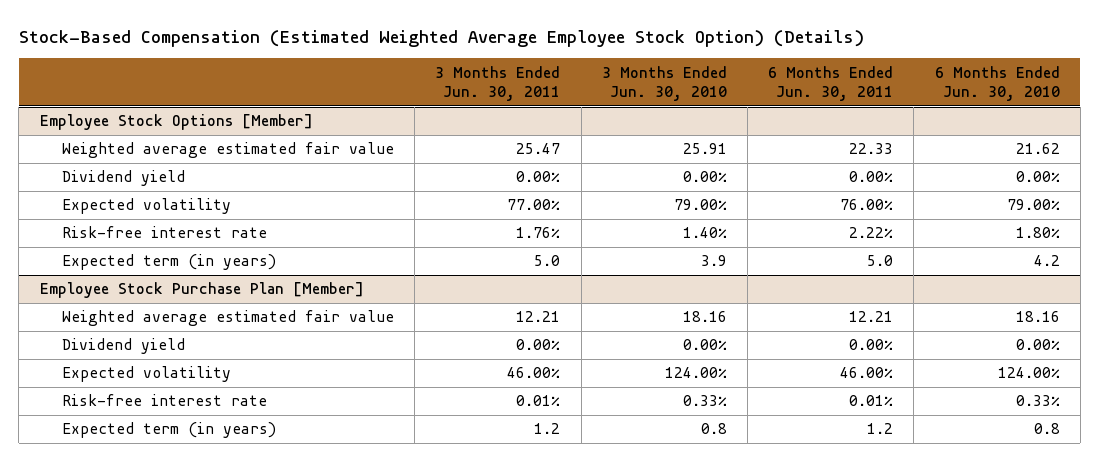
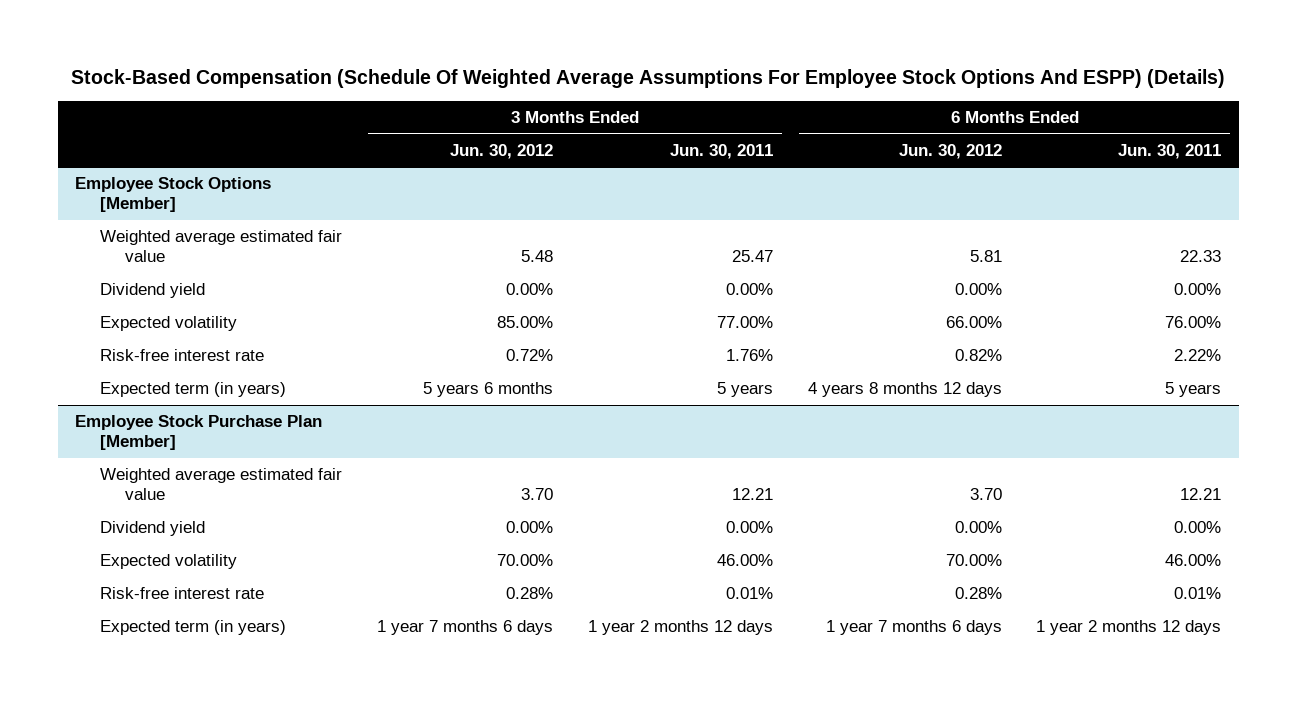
- Stock-Based Compensation (Estimated Weighted Average Employee Stock Option) (Details)
+ Stock-Based Compensation (Schedule Of Weighted Average Assumptions For Employee Stock Options And ESPP) (Details)
- | 3 Months Ended Jun. 30, 2011 | 3 Months Ended Jun. 30, 2010 | 6 Months Ended Jun. 30, 2011 | 6 Months Ended Jun. 30, 2010
+ | 3 Months Ended Jun. 30, 2012 | 3 Months Ended Jun. 30, 2011 | 6 Months Ended Jun. 30, 2012 | 6 Months Ended Jun. 30, 2011
@ Employee Stock Options [Member]
- Expected term (in years) | 5.0 | 3.9 | 5.0 | 4.2
+ Expected term (in years) | 5 years 6 months | 5 years | 4 years 8 months 12 days | 5 years
@ Employee Stock Purchase Plan [Member]
- Expected term (in years) | 1.2 | 0.8 | 1.2 | 0.8
+ Expected term (in years) | 1 year 7 months 6 days | 1 year 2 months 12 days | 1 year 7 months 6 days | 1 year 2 months 12 days

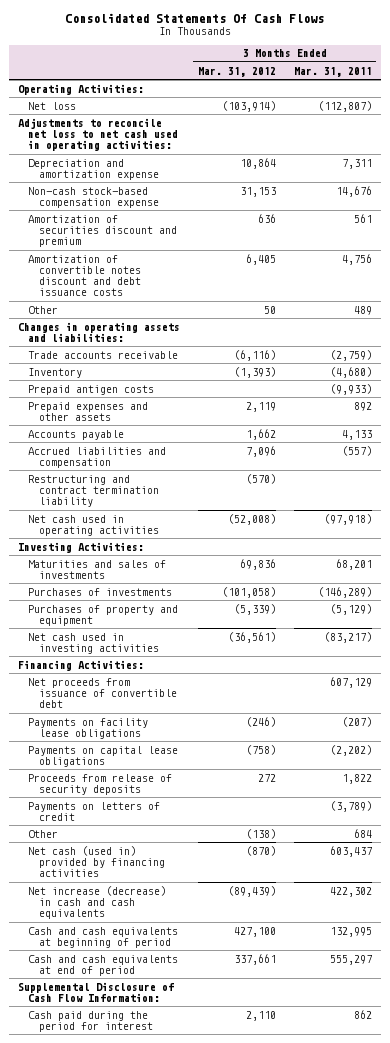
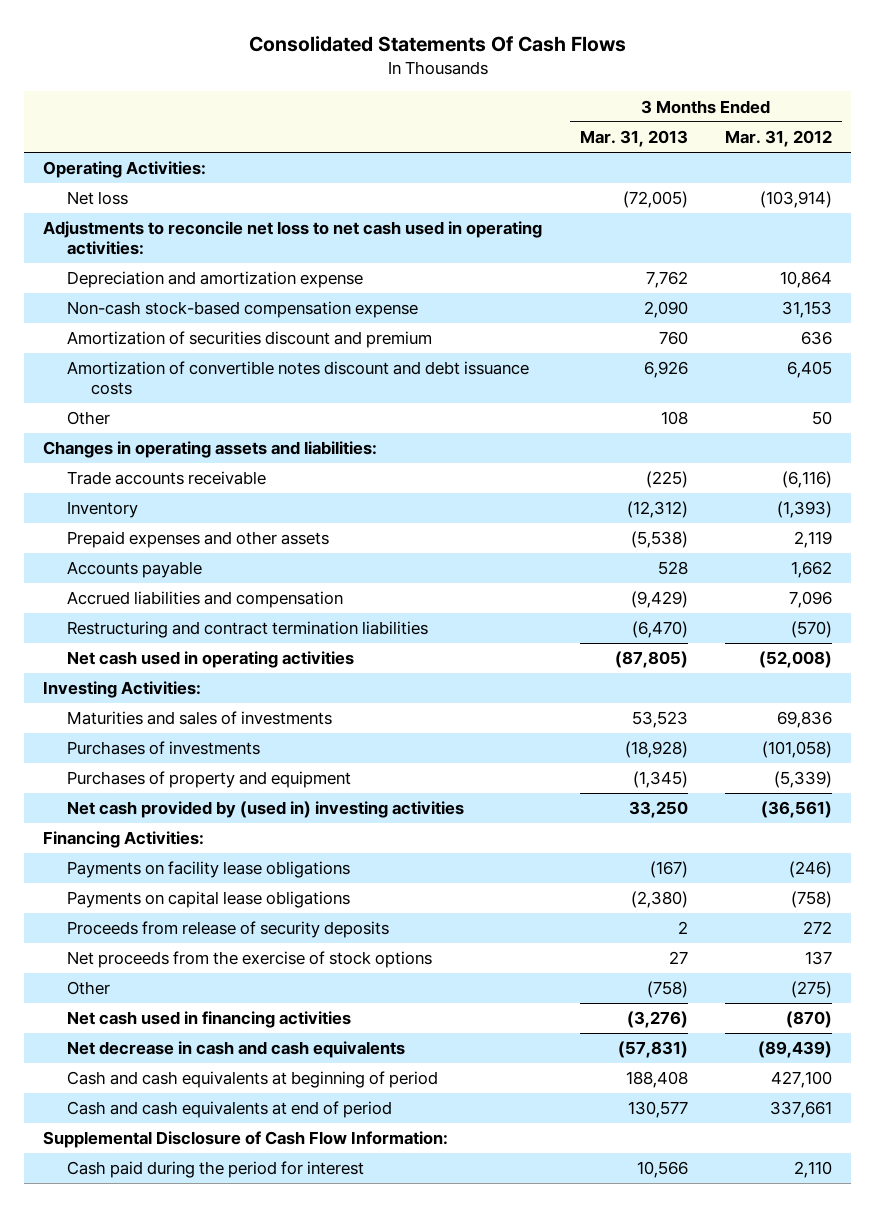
- | 3 Months Ended Mar. 31, 2012 | 3 Months Ended Mar. 31, 2011
+ | 3 Months Ended Mar. 31, 2013 | 3 Months Ended Mar. 31, 2012
- Prepaid antigen costs | | (9,933)
- Restructuring and contract termination liability | (570) |
+ Restructuring and contract termination liabilities | (6,470) | (570)
- Net cash used in investing activities | (36,561) | (83,217)
+ Net cash provided by (used in) investing activities | 33,250 | (36,561)
- Net proceeds from issuance of convertible debt | | 607,129
- Payments on letters of credit | | (3,789)
- Other | (138) | 684
- Net cash (used in) provided by financing activities | (870) | 603,437
- Net increase (decrease) in cash and cash equivalents | (89,439) | 422,302
+ Net proceeds from the exercise of stock options | 27 | 137
+ Other | (758) | (275)
+ Net cash used in financing activities | (3,276) | (870)
+ Net decrease in cash and cash equivalents | (57,831) | (89,439)

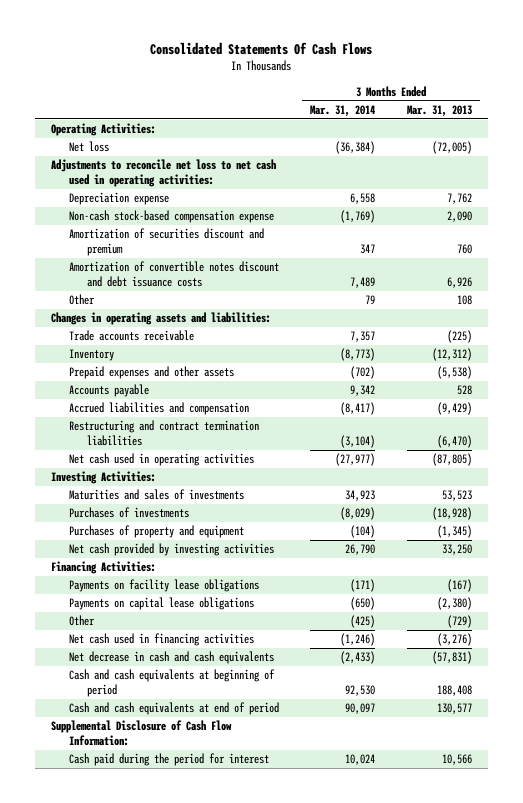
- | 3 Months Ended Mar. 31, 2013 | 3 Months Ended Mar. 31, 2012
+ | 3 Months Ended Mar. 31, 2014 | 3 Months Ended Mar. 31, 2013
- Depreciation and amortization expense | 7,762 | 10,864
+ Depreciation expense | 6,558 | 7,762
- Net cash provided by (used in) investing activities | 33,250 | (36,561)
+ Net cash provided by investing activities | 26,790 | 33,250
- Proceeds from release of security deposits | 2 | 272
- Net proceeds from the exercise of stock options | 27 | 137
- Other | (758) | (275)
+ Other | (425) | (729)

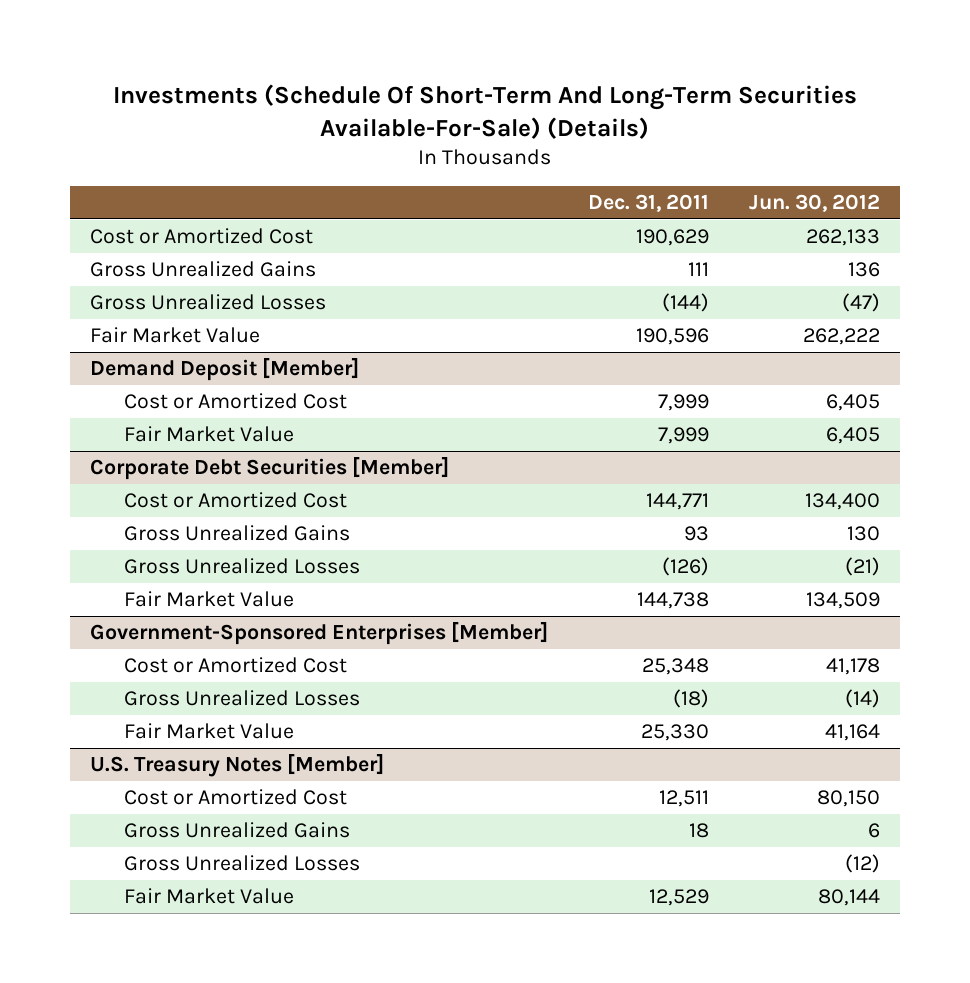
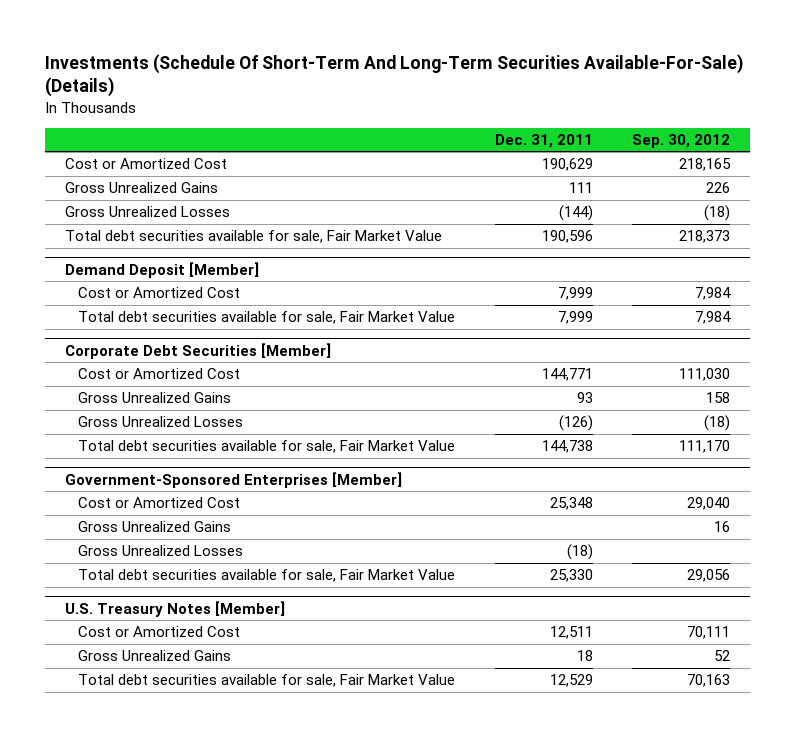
- | Dec. 31, 2011 | Jun. 30, 2012
+ | Dec. 31, 2011 | Sep. 30, 2012
- Fair Market Value | 190,596 | 262,222
+ Total debt securities available for sale, Fair Market Value | 190,596 | 218,373
@ Demand Deposit [Member]
- Fair Market Value | 7,999 | 6,405
+ Total debt securities available for sale, Fair Market Value | 7,999 | 7,984
@ Corporate Debt Securities [Member]
- Fair Market Value | 144,738 | 134,509
+ Total debt securities available for sale, Fair Market Value | 144,738 | 111,170
@ Government-Sponsored Enterprises [Member]
+ Gross Unrealized Gains | | 16
- Fair Market Value | 25,330 | 41,164
+ Total debt securities available for sale, Fair Market Value | 25,330 | 29,056
@ U.S. Treasury Notes [Member]
- Gross Unrealized Losses | | (12)
- Fair Market Value | 12,529 | 80,144
+ Total debt securities available for sale, Fair Market Value | 12,529 | 70,163

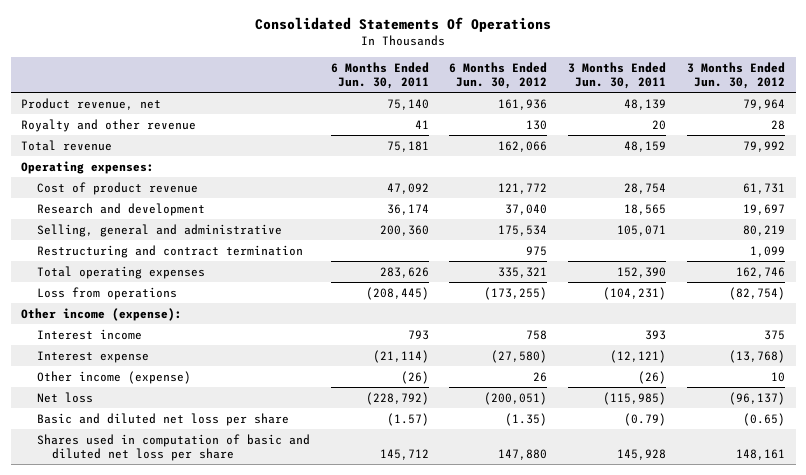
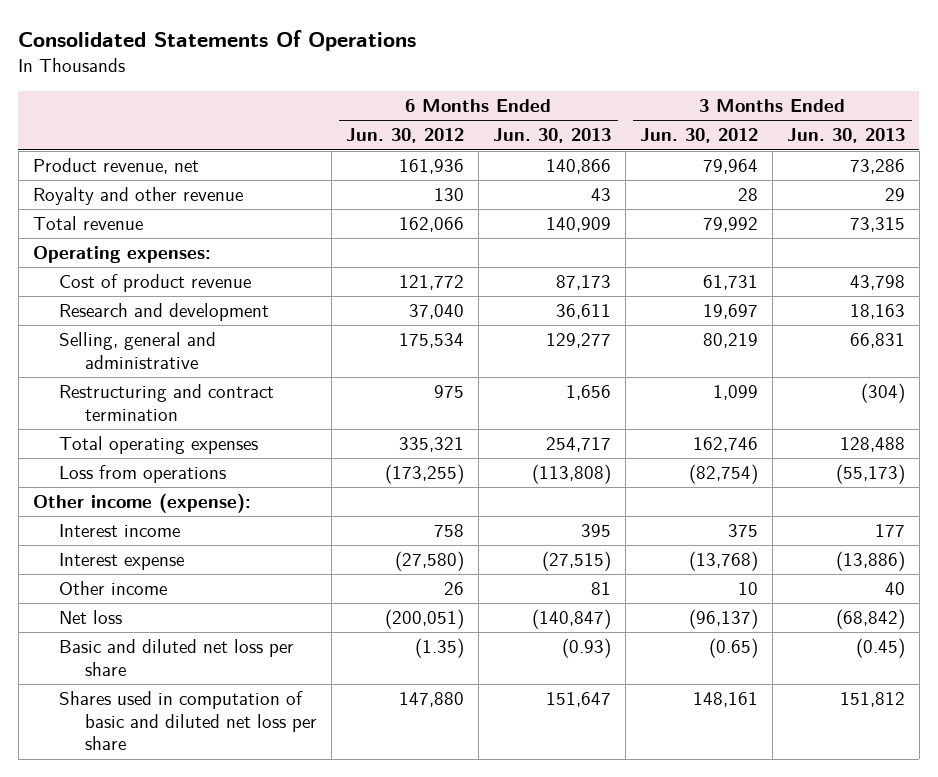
- | 6 Months Ended Jun. 30, 2011 | 6 Months Ended Jun. 30, 2012 | 3 Months Ended Jun. 30, 2011 | 3 Months Ended Jun. 30, 2012
+ | 6 Months Ended Jun. 30, 2012 | 6 Months Ended Jun. 30, 2013 | 3 Months Ended Jun. 30, 2012 | 3 Months Ended Jun. 30, 2013
- Other income (expense) | (26) | 26 | (26) | 10
+ Other income | 26 | 81 | 10 | 40

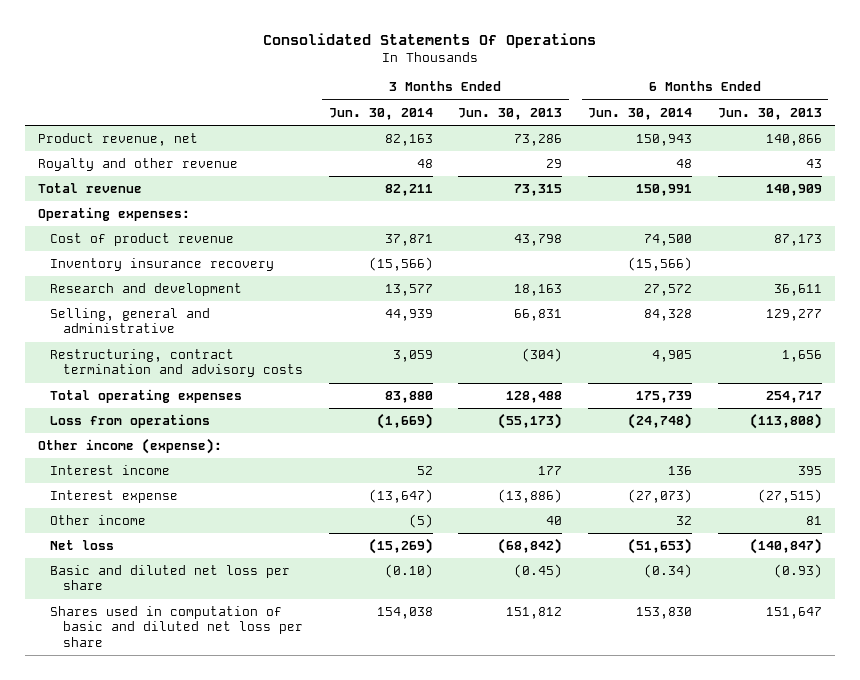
- | 6 Months Ended Jun. 30, 2012 | 6 Months Ended Jun. 30, 2013 | 3 Months Ended Jun. 30, 2012 | 3 Months Ended Jun. 30, 2013
+ | 3 Months Ended Jun. 30, 2014 | 3 Months Ended Jun. 30, 2013 | 6 Months Ended Jun. 30, 2014 | 6 Months Ended Jun. 30, 2013
+ Inventory insurance recovery | (15,566) | | (15,566) |
- Restructuring and contract termination | 975 | 1,656 | 1,099 | (304)
+ Restructuring, contract termination and advisory costs | 3,059 | (304) | 4,905 | 1,656

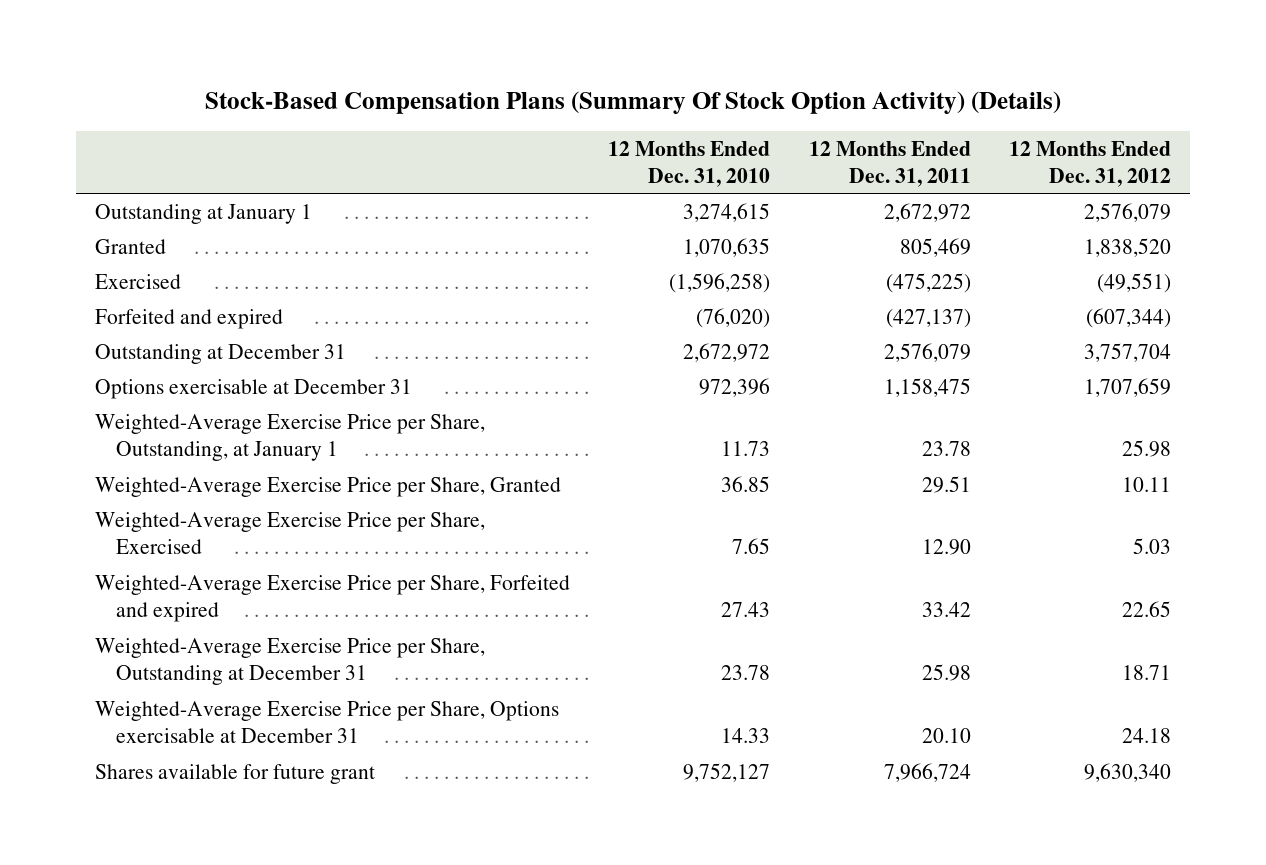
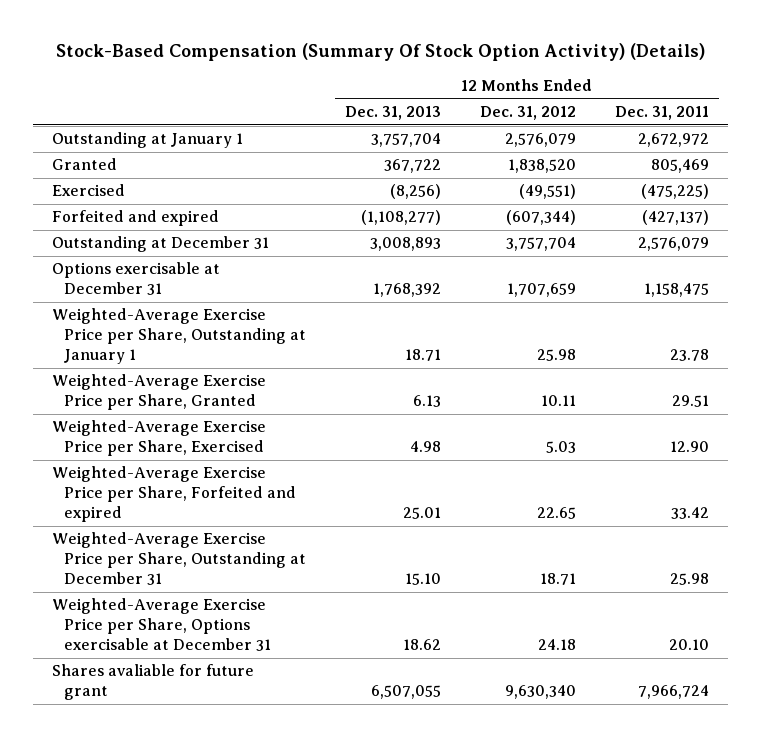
- Stock-Based Compensation Plans (Summary Of Stock Option Activity) (Details)
+ Stock-Based Compensation (Summary Of Stock Option Activity) (Details)
- | 12 Months Ended Dec. 31, 2010 | 12 Months Ended Dec. 31, 2011 | 12 Months Ended Dec. 31, 2012
+ | 12 Months Ended Dec. 31, 2013 | 12 Months Ended Dec. 31, 2012 | 12 Months Ended Dec. 31, 2011
- Weighted-Average Exercise Price per Share, Outstanding, at January 1 | 11.73 | 23.78 | 25.98
+ Weighted-Average Exercise Price per Share, Outstanding at January 1 | 18.71 | 25.98 | 23.78
- Shares available for future grant | 9,752,127 | 7,966,724 | 9,630,340
+ Shares avaliable for future grant | 6,507,055 | 9,630,340 | 7,966,724

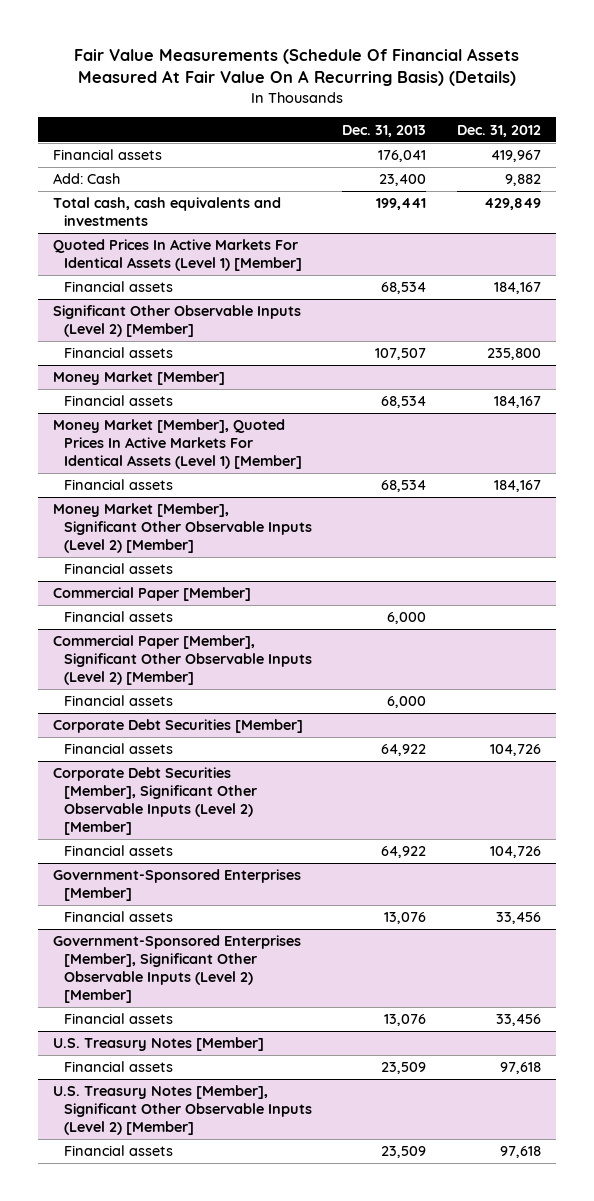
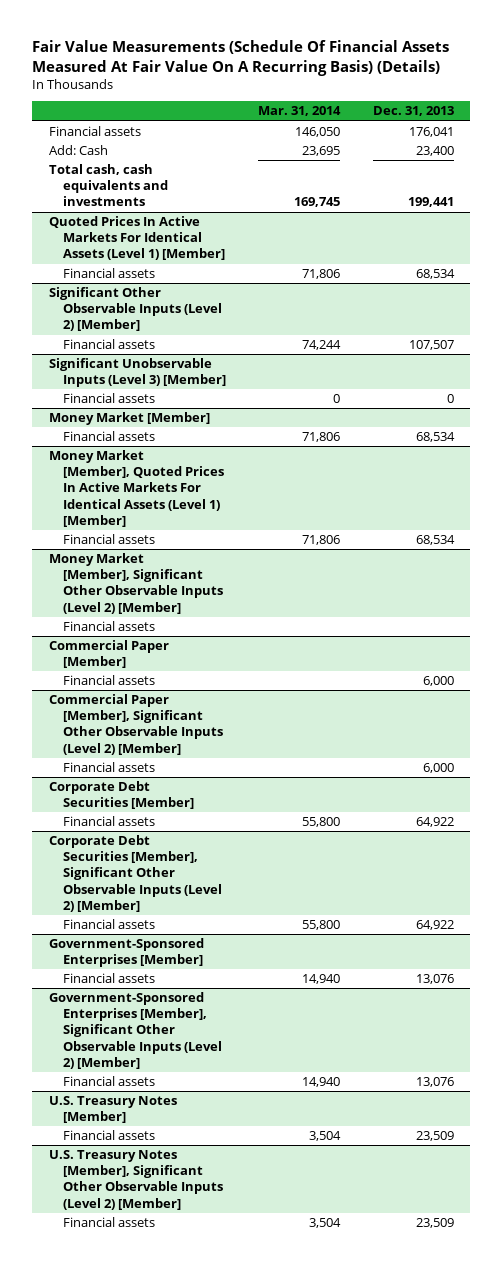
- | Dec. 31, 2013 | Dec. 31, 2012
+ | Mar. 31, 2014 | Dec. 31, 2013
+ Significant Unobservable Inputs (Level 3) [Member]
+ Financial assets | 0 | 0

